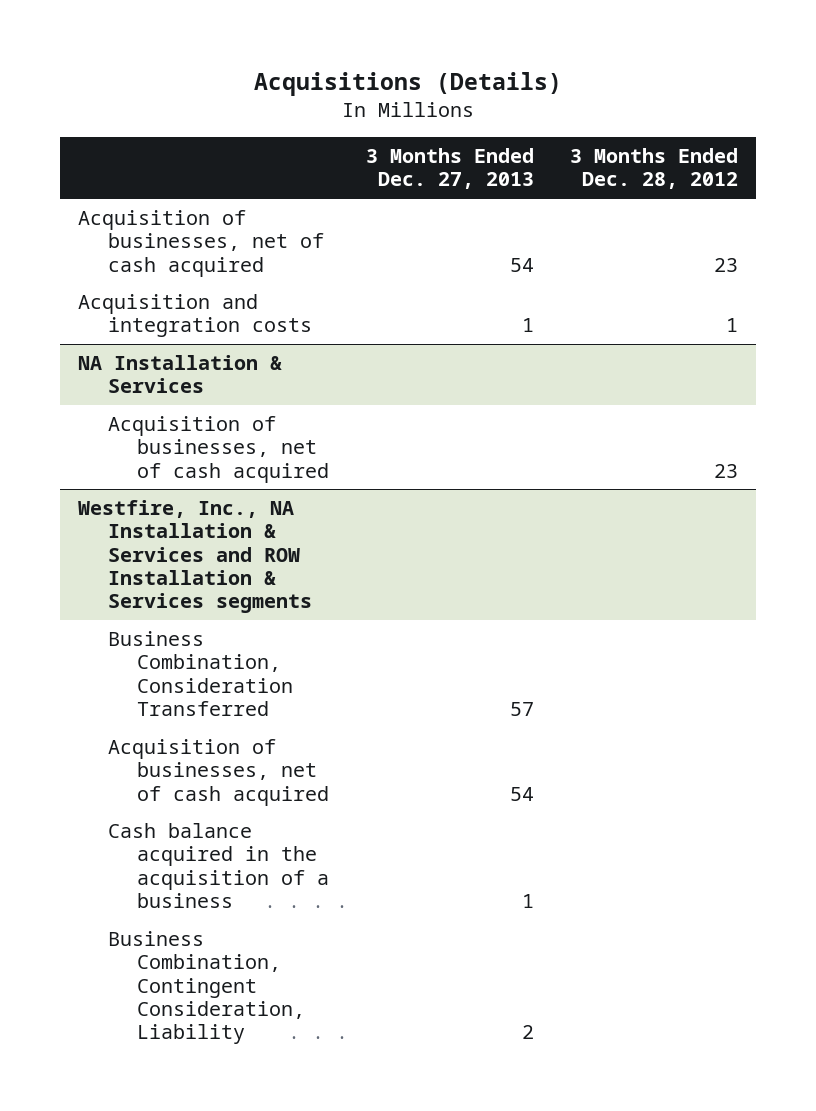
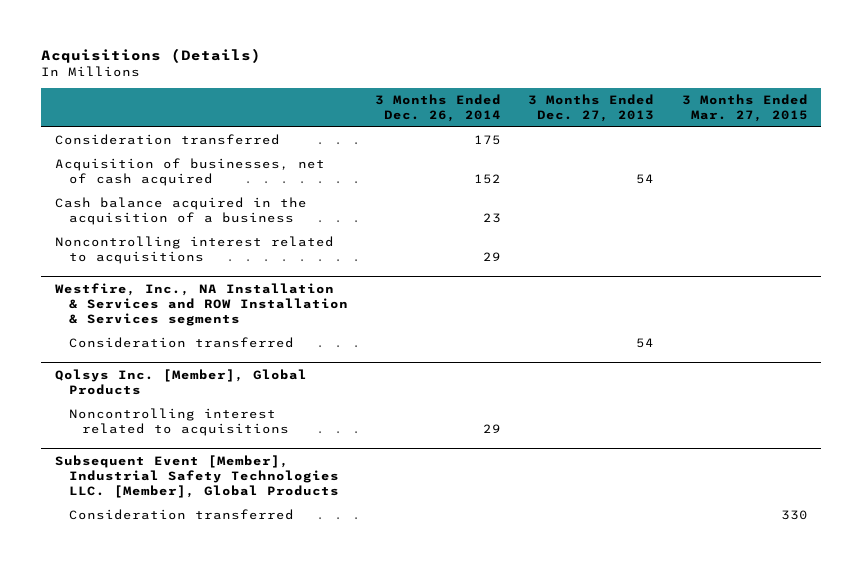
- | 3 Months Ended Dec. 27, 2013 | 3 Months Ended Dec. 28, 2012
+ | 3 Months Ended Dec. 26, 2014 | 3 Months Ended Dec. 27, 2013 | 3 Months Ended Mar. 27, 2015
+ Consideration transferred | 175 | |
- Acquisition and integration costs | 1 | 1
- NA Installation & Services
- Acquisition of businesses, net of cash acquired | | 23
+ Cash balance acquired in the acquisition of a business | 23 | |
+ Noncontrolling interest related to acquisitions | 29 | |
@ Westfire, Inc., NA Installation & Services and ROW Installation & Services segments
- Business Combination, Consideration Transferred | 57 |
- Acquisition of businesses, net of cash acquired | 54 |
- Cash balance acquired in the acquisition of a business | 1 |
- Business Combination, Contingent Consideration, Liability | 2 |
+ Consideration transferred | | 54 |
+ Qolsys Inc. [Member], Global Products
+ Noncontrolling interest related to acquisitions | 29 | |
+ Subsequent Event [Member], Industrial Safety Technologies LLC. [Member], Global Products
+ Consideration transferred | | | 330

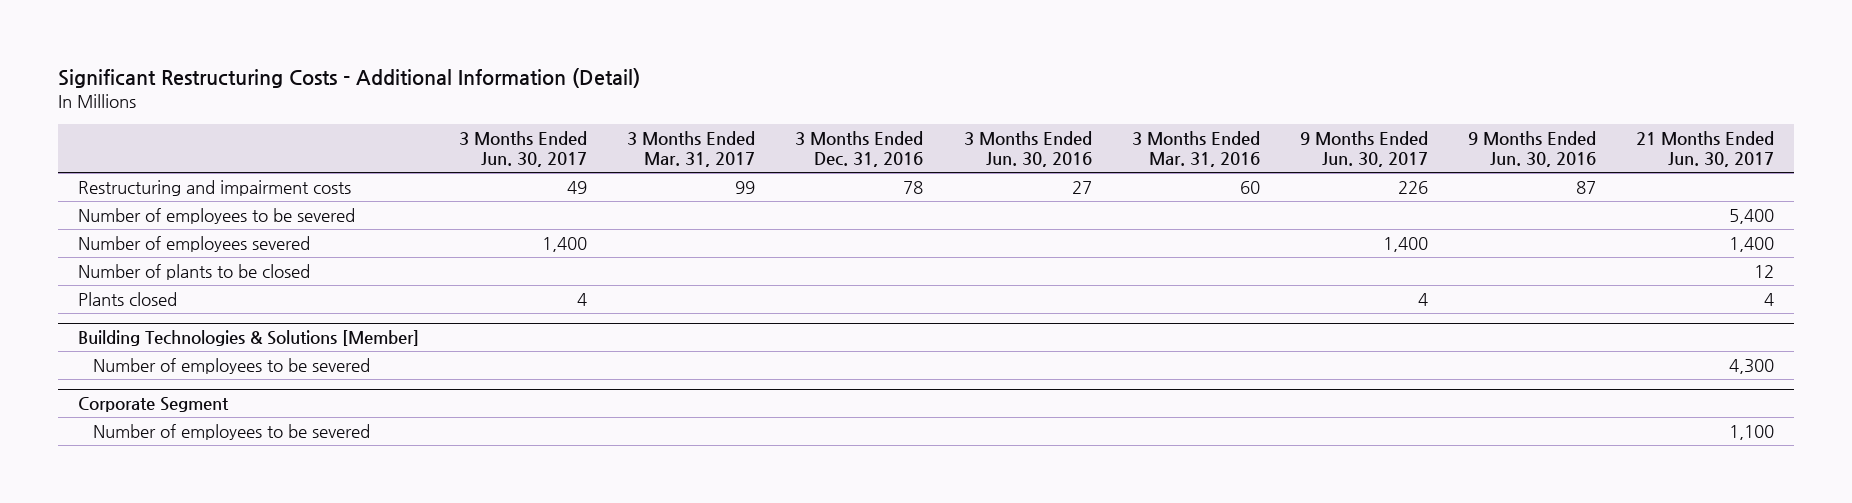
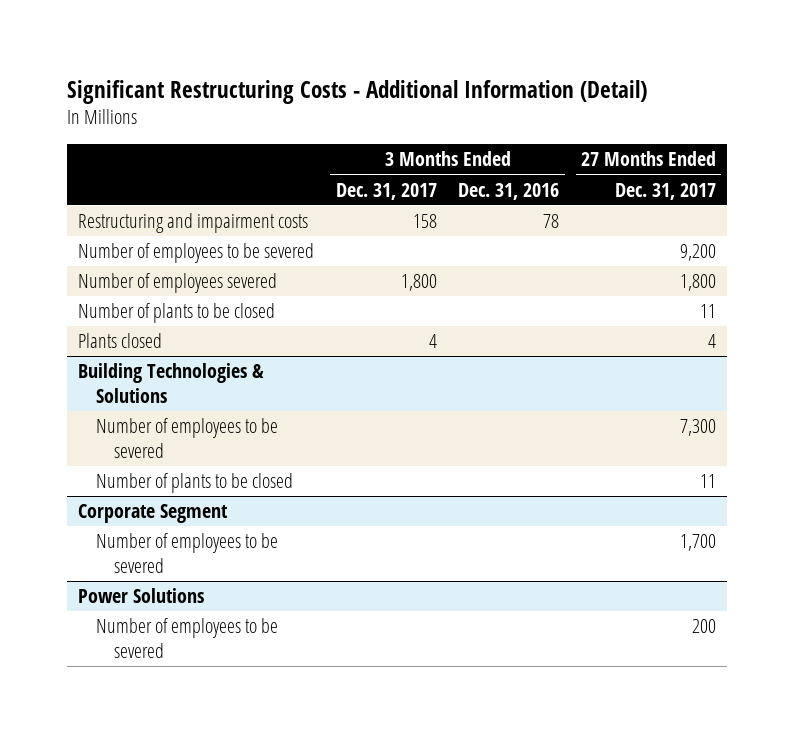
- | 3 Months Ended Jun. 30, 2017 | 3 Months Ended Mar. 31, 2017 | 3 Months Ended Dec. 31, 2016 | 3 Months Ended Jun. 30, 2016 | 3 Months Ended Mar. 31, 2016 | 9 Months Ended Jun. 30, 2017 | 9 Months Ended Jun. 30, 2016 | 21 Months Ended Jun. 30, 2017
+ | 3 Months Ended Dec. 31, 2017 | 3 Months Ended Dec. 31, 2016 | 27 Months Ended Dec. 31, 2017
- Building Technologies & Solutions [Member]
+ Building Technologies & Solutions
+ Number of plants to be closed | | | 11
+ Power Solutions
+ Number of employees to be severed | | | 200

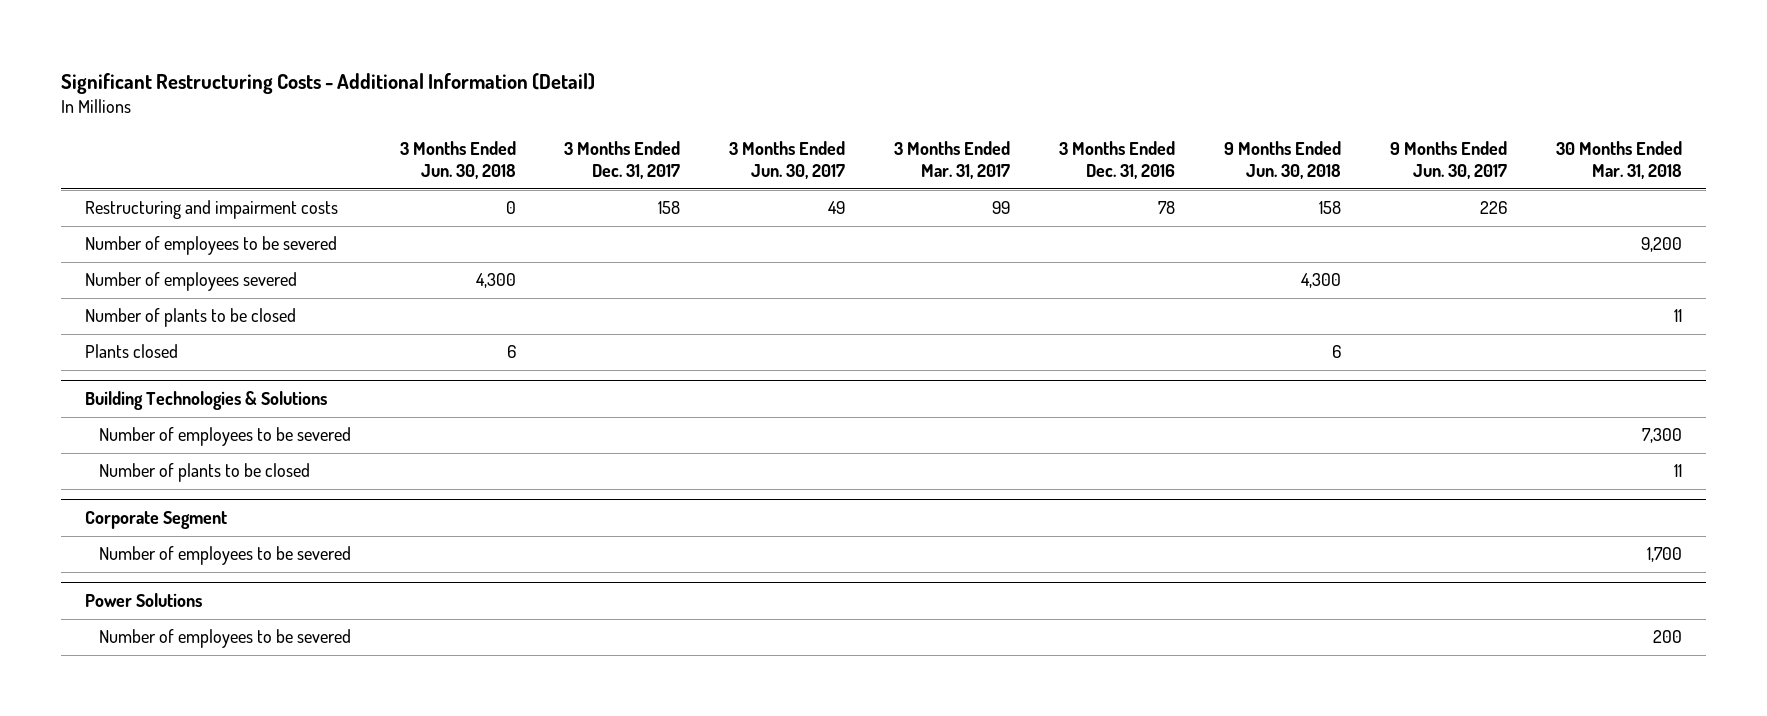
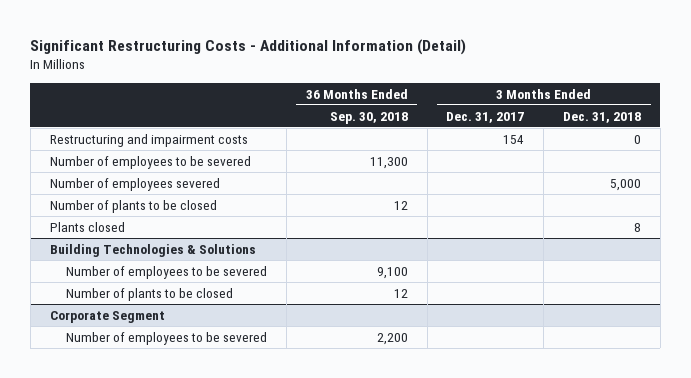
- | 3 Months Ended Jun. 30, 2018 | 3 Months Ended Dec. 31, 2017 | 3 Months Ended Jun. 30, 2017 | 3 Months Ended Mar. 31, 2017 | 3 Months Ended Dec. 31, 2016 | 9 Months Ended Jun. 30, 2018 | 9 Months Ended Jun. 30, 2017 | 30 Months Ended Mar. 31, 2018
+ | 36 Months Ended Sep. 30, 2018 | 3 Months Ended Dec. 31, 2017 | 3 Months Ended Dec. 31, 2018
- Restructuring and impairment costs | 0 | 158 | 49 | 99 | 78 | 158 | 226 |
+ Restructuring and impairment costs | | 154 | 0
- Power Solutions
- Number of employees to be severed | | | | | | | | 200

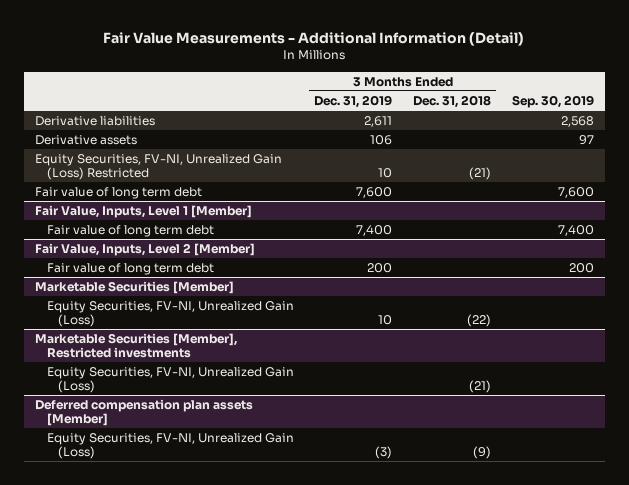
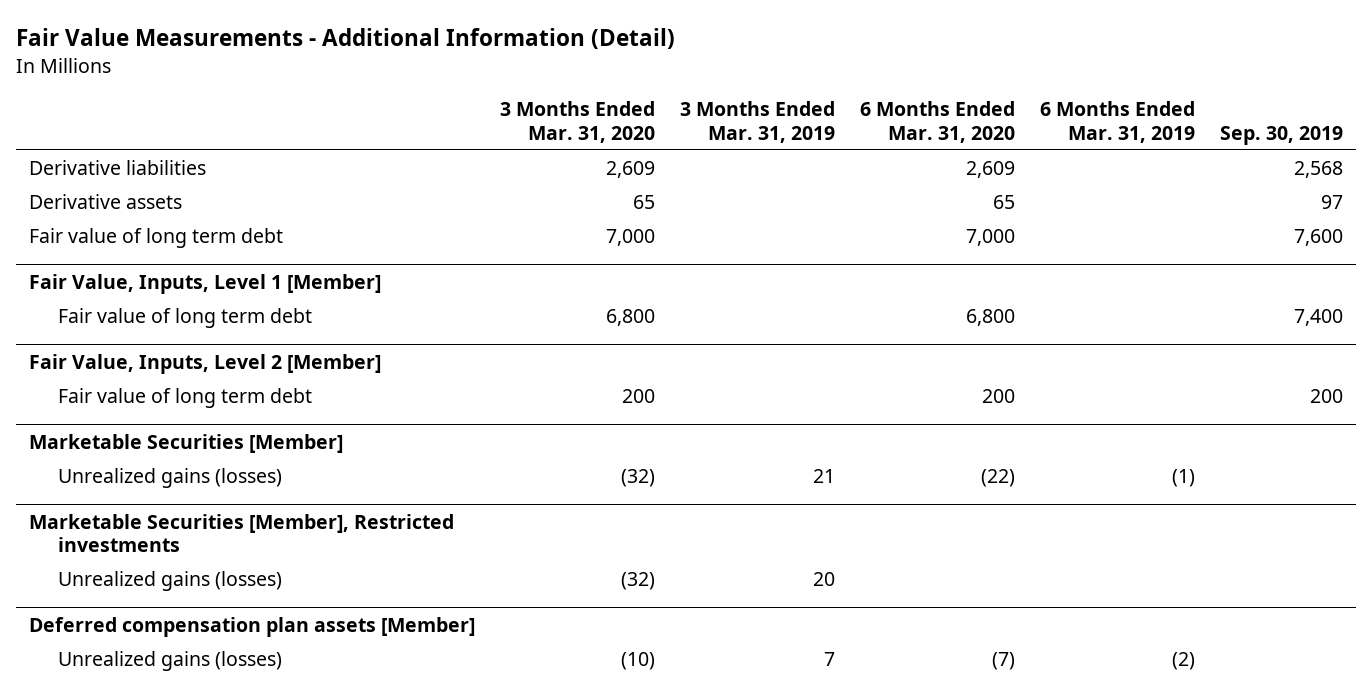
- | 3 Months Ended Dec. 31, 2019 | 3 Months Ended Dec. 31, 2018 | Sep. 30, 2019
+ | 3 Months Ended Mar. 31, 2020 | 3 Months Ended Mar. 31, 2019 | 6 Months Ended Mar. 31, 2020 | 6 Months Ended Mar. 31, 2019 | Sep. 30, 2019
- Equity Securities, FV-NI, Unrealized Gain (Loss) Restricted | 10 | (21) |
@ Marketable Securities [Member]
- Equity Securities, FV-NI, Unrealized Gain (Loss) | 10 | (22) |
+ Unrealized gains (losses) | (32) | 21 | (22) | (1) |
@ Marketable Securities [Member], Restricted investments
- Equity Securities, FV-NI, Unrealized Gain (Loss) | | (21) |
+ Unrealized gains (losses) | (32) | 20 | | |
@ Deferred compensation plan assets [Member]
- Equity Securities, FV-NI, Unrealized Gain (Loss) | (3) | (9) |
+ Unrealized gains (losses) | (10) | 7 | (7) | (2) |

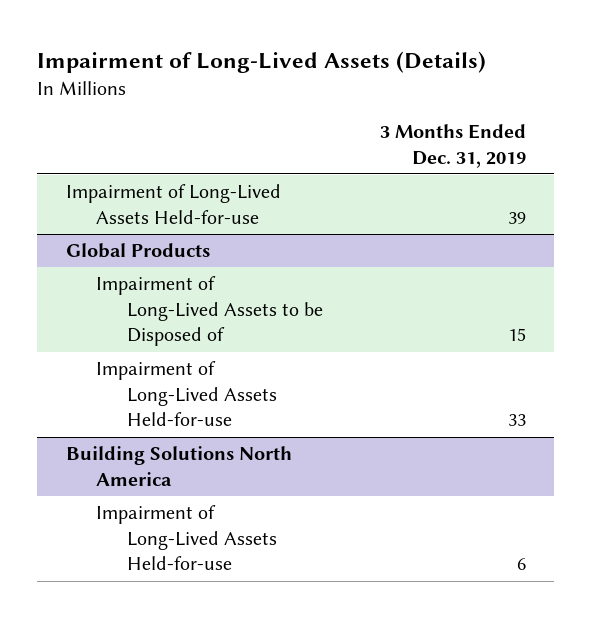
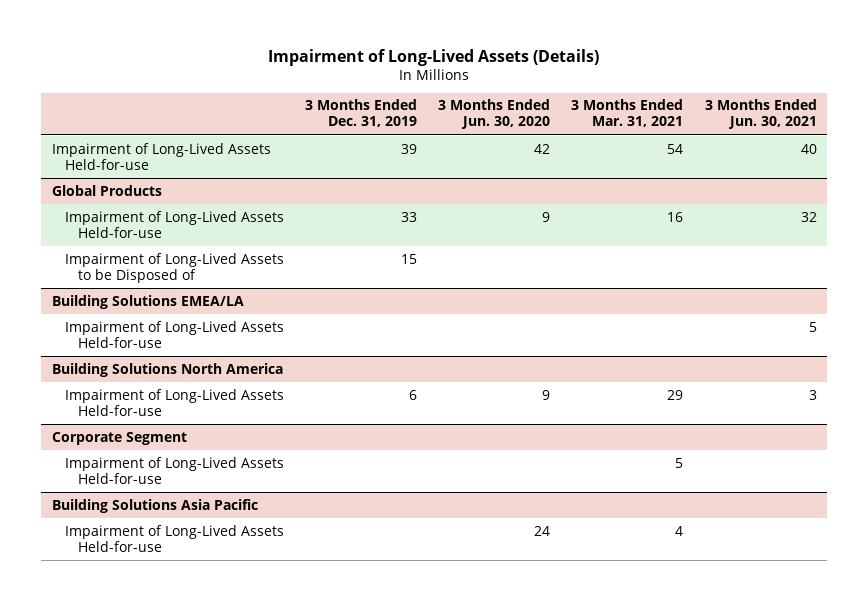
- | 3 Months Ended Dec. 31, 2019
+ | 3 Months Ended Dec. 31, 2019 | 3 Months Ended Jun. 30, 2020 | 3 Months Ended Mar. 31, 2021 | 3 Months Ended Jun. 30, 2021
@ Global Products
moved down: Impairment of Long-Lived Assets to be Disposed of | 15 | | |
+ Building Solutions EMEA/LA
+ Impairment of Long-Lived Assets Held-for-use | | | | 5
+ Corporate Segment
+ Impairment of Long-Lived Assets Held-for-use | | | 5 |
+ Building Solutions Asia Pacific
+ Impairment of Long-Lived Assets Held-for-use | | 24 | 4 |

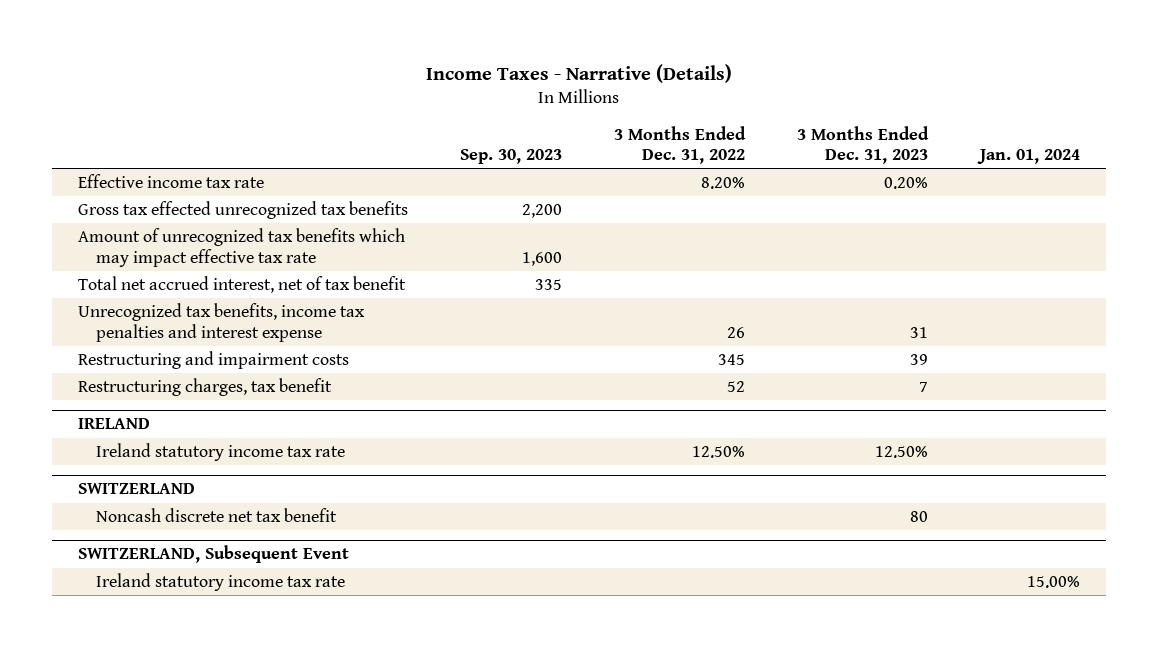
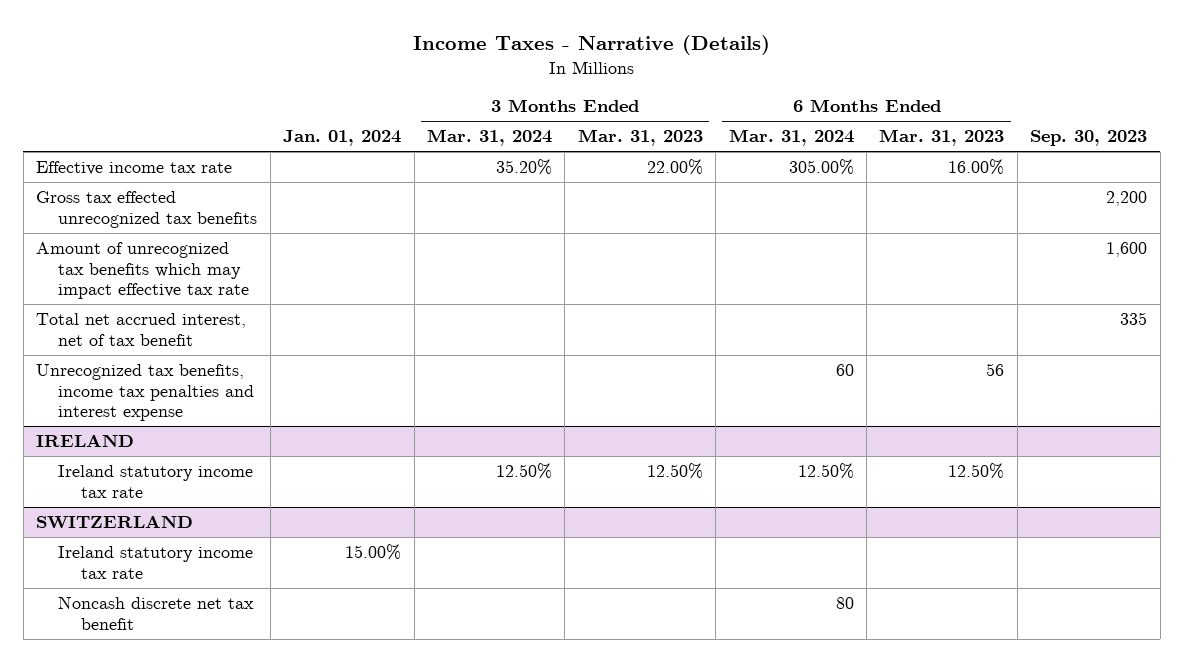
- | Sep. 30, 2023 | 3 Months Ended Dec. 31, 2022 | 3 Months Ended Dec. 31, 2023 | Jan. 01, 2024
+ | Jan. 01, 2024 | 3 Months Ended Mar. 31, 2024 | 3 Months Ended Mar. 31, 2023 | 6 Months Ended Mar. 31, 2024 | 6 Months Ended Mar. 31, 2023 | Sep. 30, 2023
- Restructuring and impairment costs | | 345 | 39 |
- Restructuring charges, tax benefit | | 52 | 7 |
@ SWITZERLAND
+ Ireland statutory income tax rate | 15.00% | | | | |
- SWITZERLAND, Subsequent Event
- Ireland statutory income tax rate | | | | 15.00%

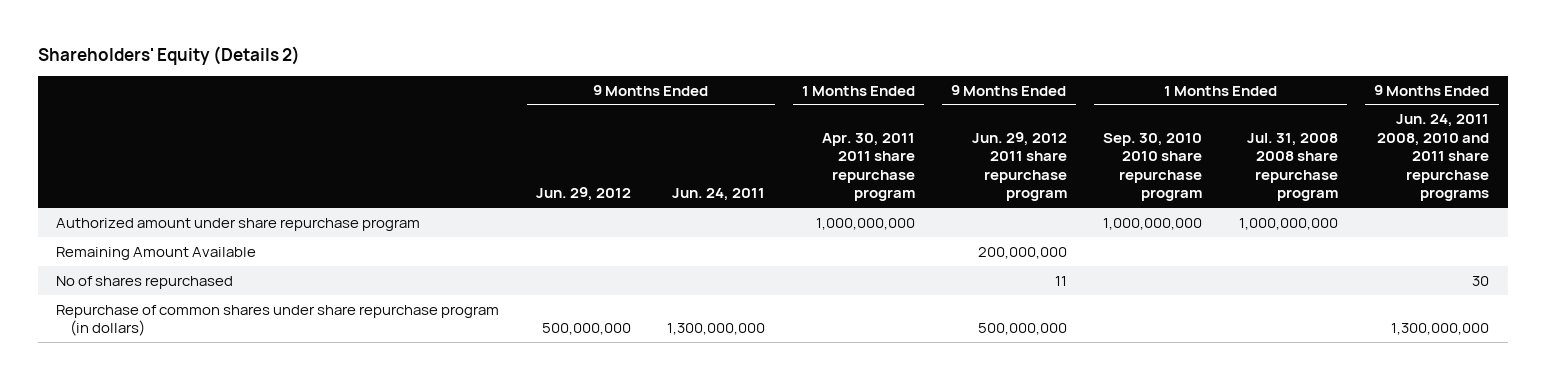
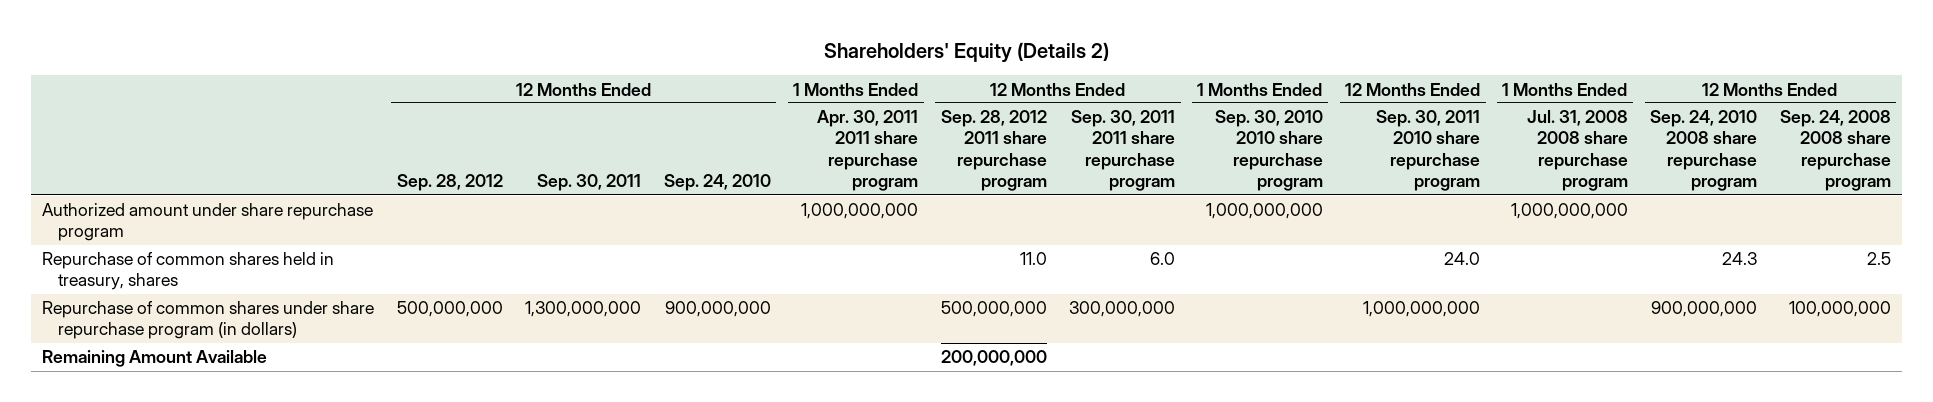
- | 9 Months Ended Jun. 29, 2012 | 9 Months Ended Jun. 24, 2011 | 1 Months Ended Apr. 30, 2011 2011 share repurchase program | 9 Months Ended Jun. 29, 2012 2011 share repurchase program | 1 Months Ended Sep. 30, 2010 2010 share repurchase program | 1 Months Ended Jul. 31, 2008 2008 share repurchase program | 9 Months Ended Jun. 24, 2011 2008, 2010 and 2011 share repurchase programs
+ | 12 Months Ended Sep. 28, 2012 | 12 Months Ended Sep. 30, 2011 | 12 Months Ended Sep. 24, 2010 | 1 Months Ended Apr. 30, 2011 2011 share repurchase program | 12 Months Ended Sep. 28, 2012 2011 share repurchase program | 12 Months Ended Sep. 30, 2011 2011 share repurchase program | 1 Months Ended Sep. 30, 2010 2010 share repurchase program | 12 Months Ended Sep. 30, 2011 2010 share repurchase program | 1 Months Ended Jul. 31, 2008 2008 share repurchase program | 12 Months Ended Sep. 24, 2010 2008 share repurchase program | 12 Months Ended Sep. 24, 2008 2008 share repurchase program
- No of shares repurchased | | | | 11 | | | 30
+ Repurchase of common shares held in treasury, shares | | | | | 11.0 | 6.0 | | 24.0 | | 24.3 | 2.5
moved down: Remaining Amount Available | | | | | 200,000,000 | | | | | |

